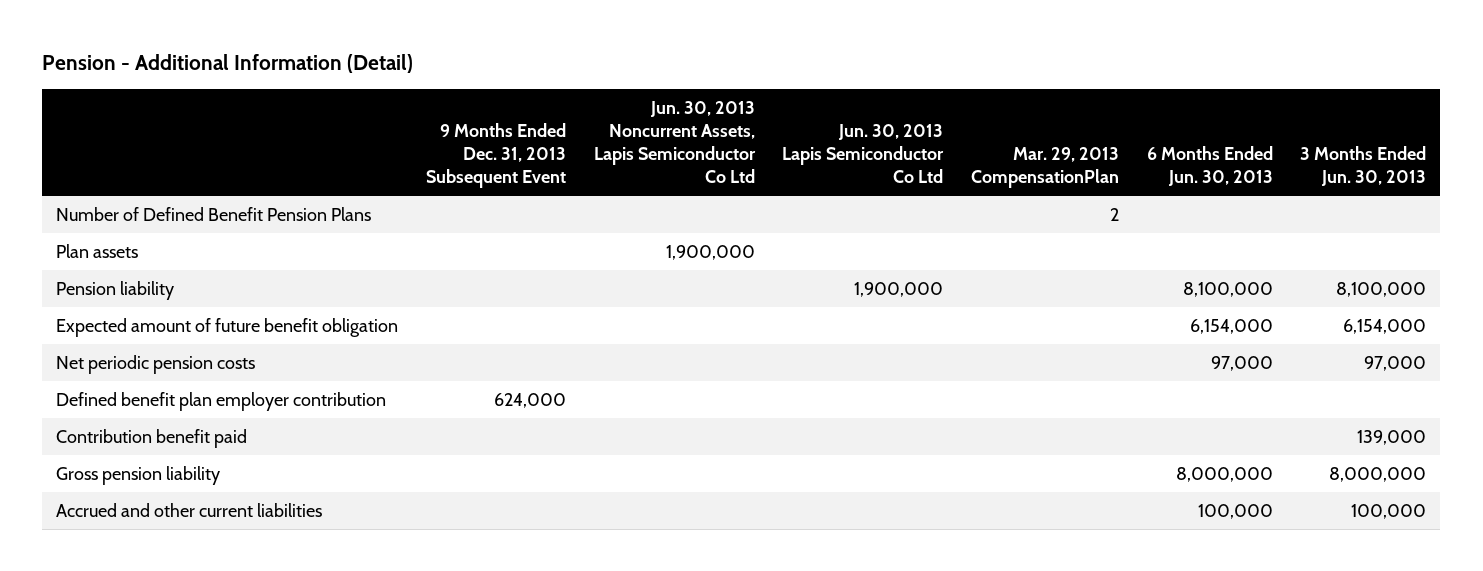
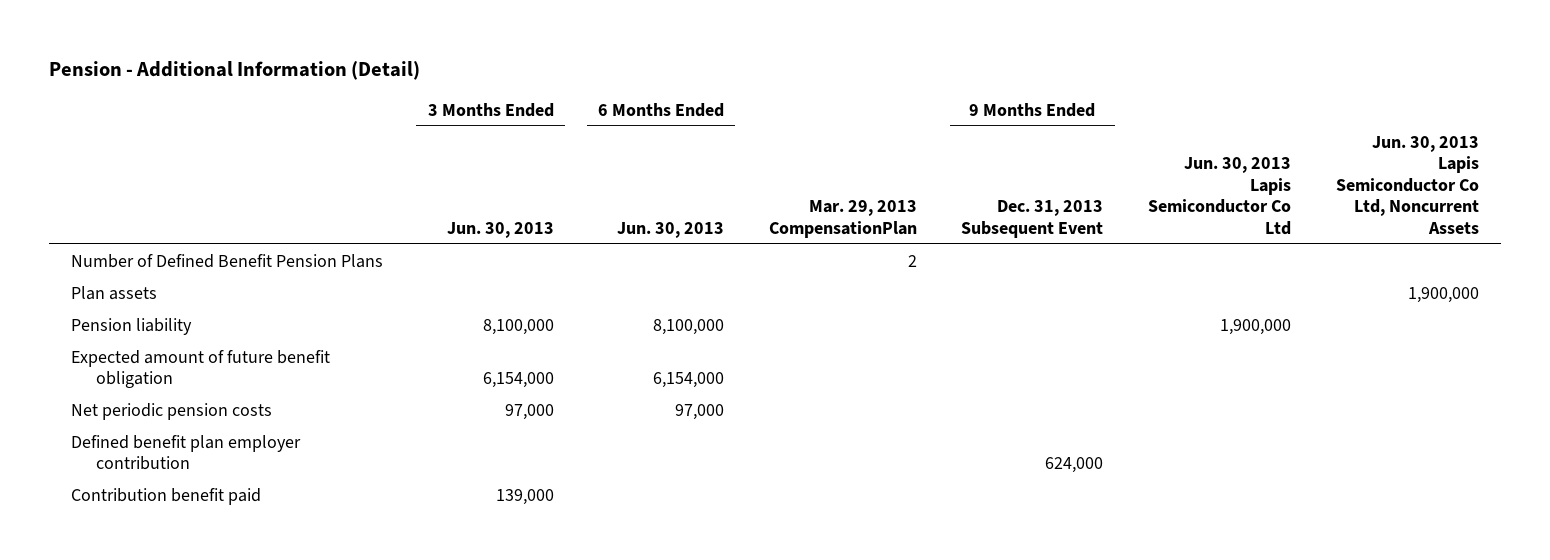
- | 9 Months Ended Dec. 31, 2013 Subsequent Event | Jun. 30, 2013 Noncurrent Assets, Lapis Semiconductor Co Ltd | Jun. 30, 2013 Lapis Semiconductor Co Ltd | Mar. 29, 2013 CompensationPlan | 6 Months Ended Jun. 30, 2013 | 3 Months Ended Jun. 30, 2013
+ | 3 Months Ended Jun. 30, 2013 | 6 Months Ended Jun. 30, 2013 | Mar. 29, 2013 CompensationPlan | 9 Months Ended Dec. 31, 2013 Subsequent Event | Jun. 30, 2013 Lapis Semiconductor Co Ltd | Jun. 30, 2013 Lapis Semiconductor Co Ltd, Noncurrent Assets
- Gross pension liability | | | | | 8,000,000 | 8,000,000
- Accrued and other current liabilities | | | | | 100,000 | 100,000

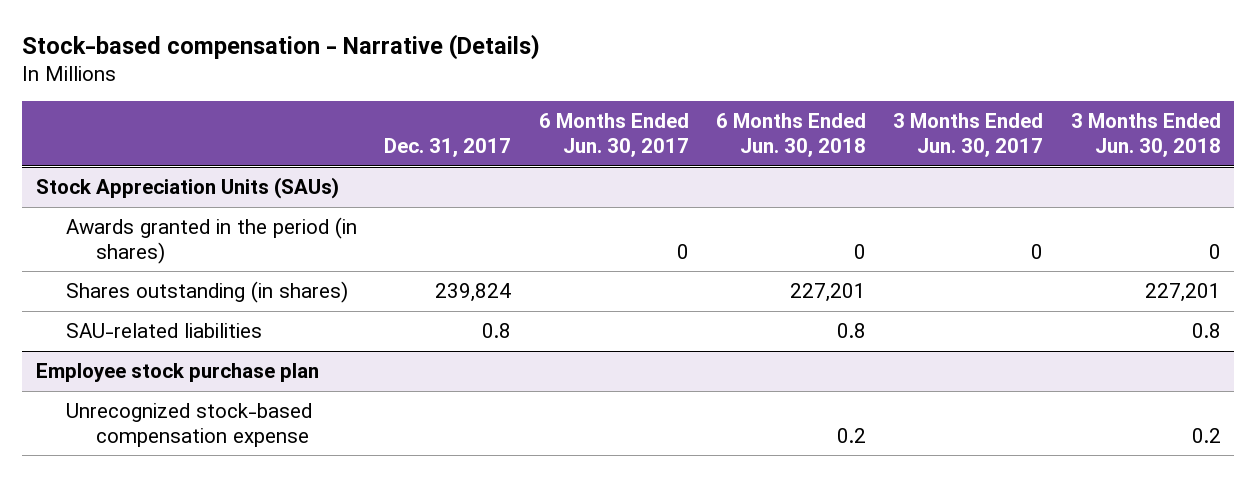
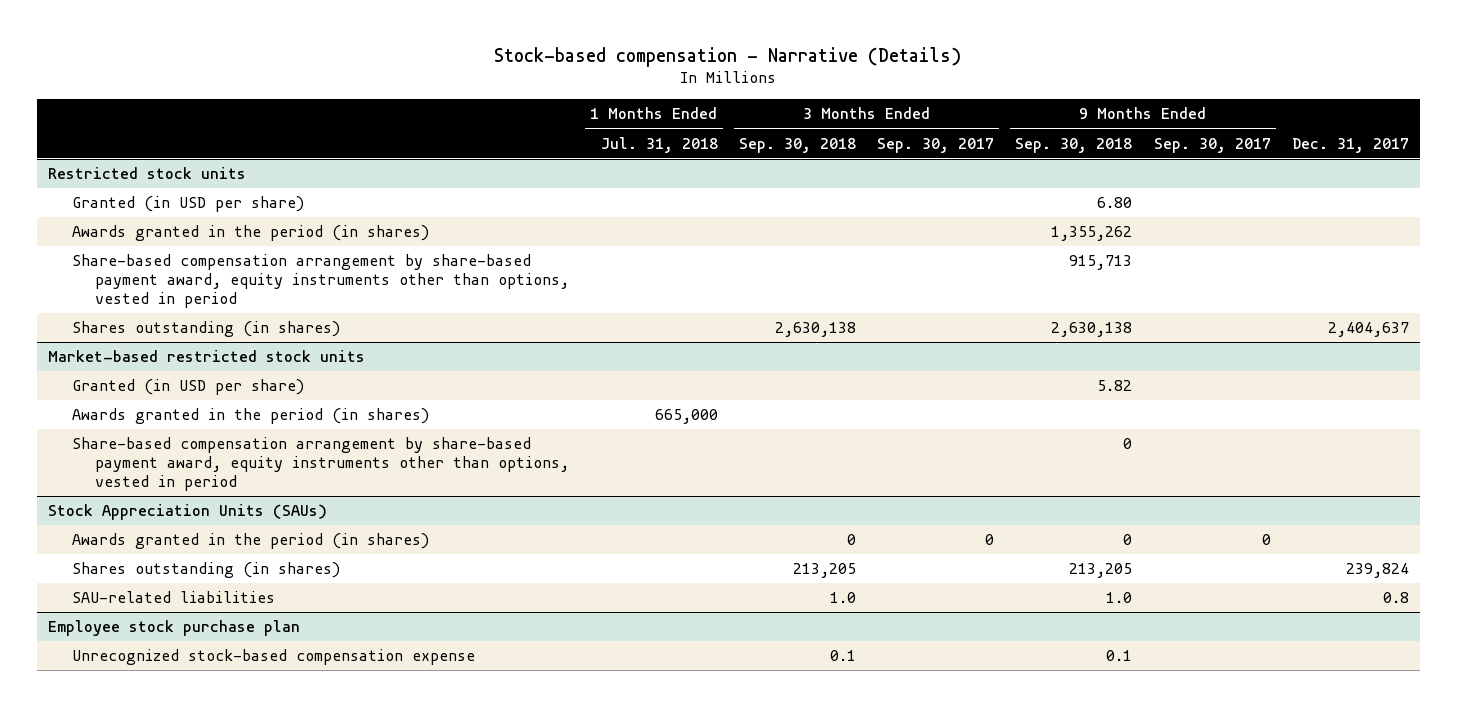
- | Dec. 31, 2017 | 6 Months Ended Jun. 30, 2017 | 6 Months Ended Jun. 30, 2018 | 3 Months Ended Jun. 30, 2017 | 3 Months Ended Jun. 30, 2018
+ | 1 Months Ended Jul. 31, 2018 | 3 Months Ended Sep. 30, 2018 | 3 Months Ended Sep. 30, 2017 | 9 Months Ended Sep. 30, 2018 | 9 Months Ended Sep. 30, 2017 | Dec. 31, 2017
+ Restricted stock units
+ Granted (in USD per share) | | | | 6.80 | |
+ Awards granted in the period (in shares) | | | | 1,355,262 | |
+ Share-based compensation arrangement by share-based payment award, equity instruments other than options, vested in period | | | | 915,713 | |
+ Shares outstanding (in shares) | | 2,630,138 | | 2,630,138 | | 2,404,637
+ Market-based restricted stock units
+ Granted (in USD per share) | | | | 5.82 | |
+ Awards granted in the period (in shares) | 665,000 | | | | |
+ Share-based compensation arrangement by share-based payment award, equity instruments other than options, vested in period | | | | 0 | |

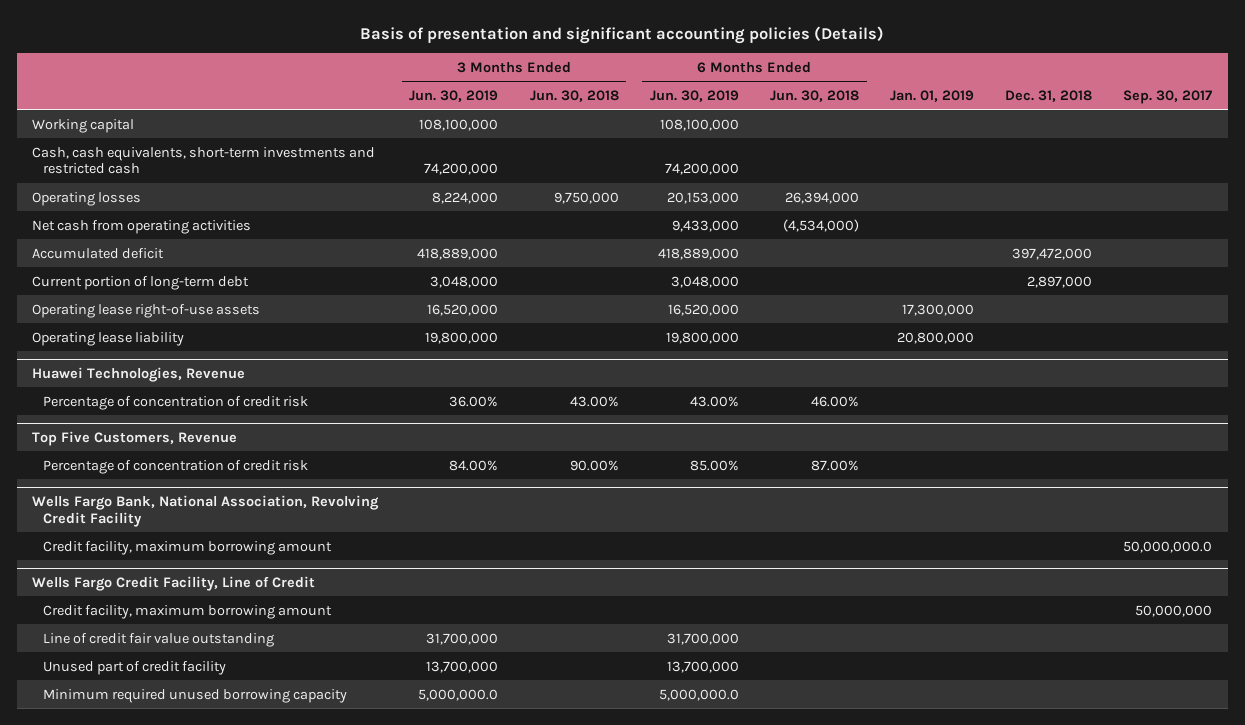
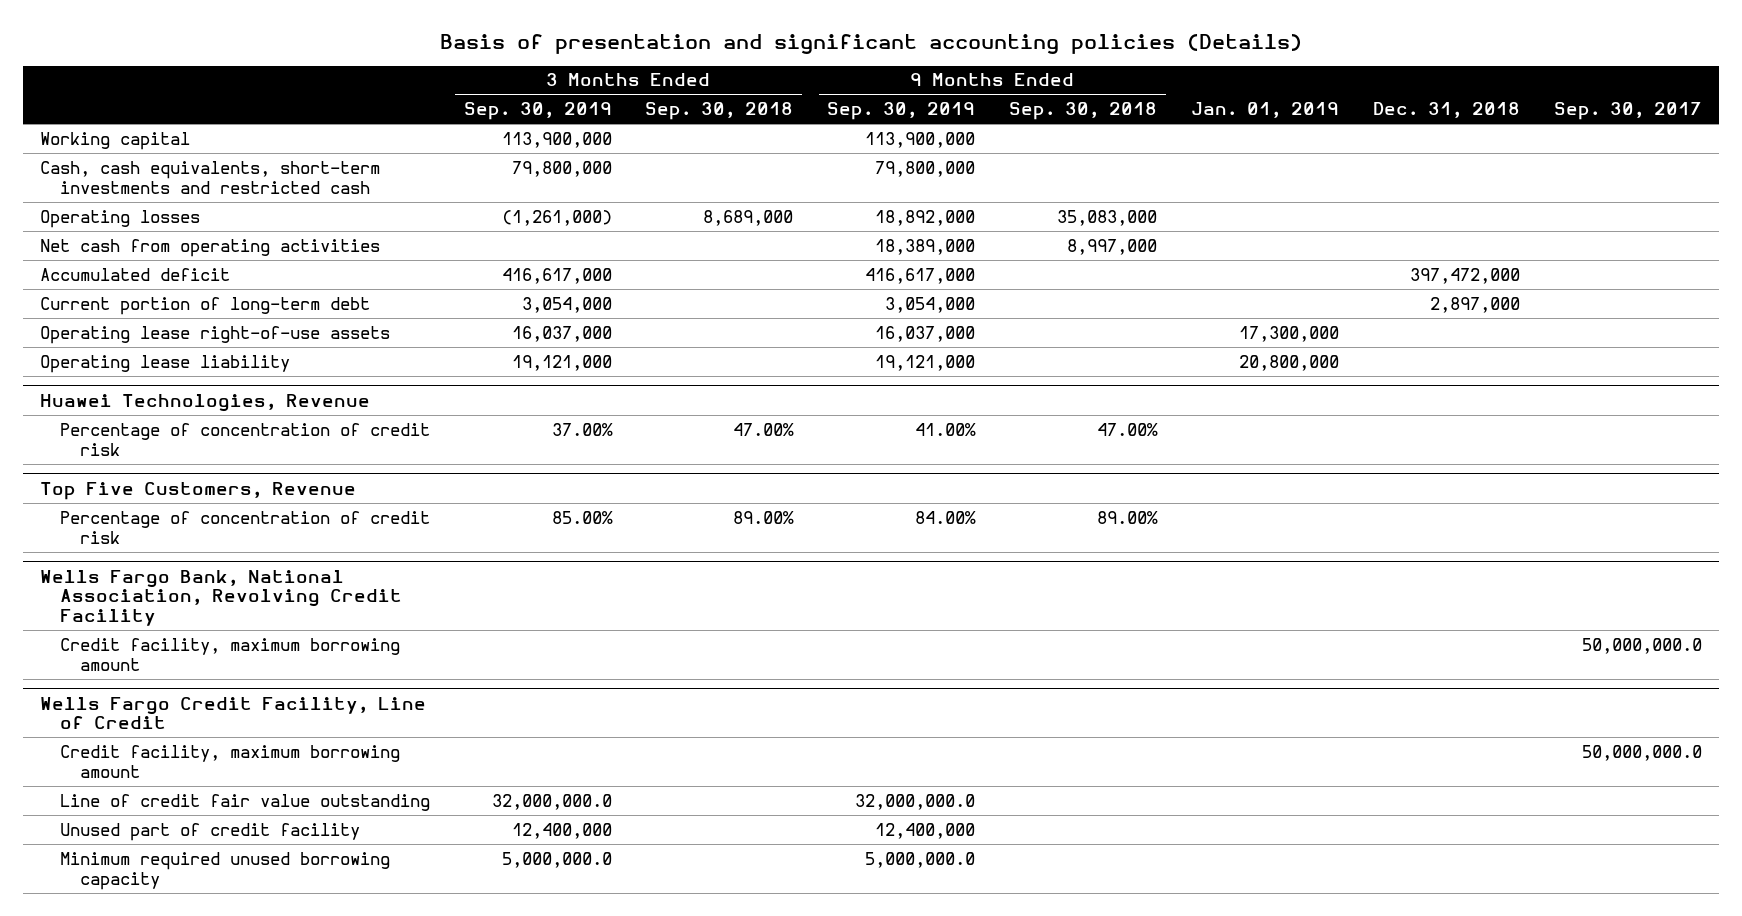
- | 3 Months Ended Jun. 30, 2019 | 3 Months Ended Jun. 30, 2018 | 6 Months Ended Jun. 30, 2019 | 6 Months Ended Jun. 30, 2018 | Jan. 01, 2019 | Dec. 31, 2018 | Sep. 30, 2017
+ | 3 Months Ended Sep. 30, 2019 | 3 Months Ended Sep. 30, 2018 | 9 Months Ended Sep. 30, 2019 | 9 Months Ended Sep. 30, 2018 | Jan. 01, 2019 | Dec. 31, 2018 | Sep. 30, 2017
@ Wells Fargo Credit Facility, Line of Credit
- Credit facility, maximum borrowing amount | | | | | | | 50,000,000
+ Credit facility, maximum borrowing amount | | | | | | | 50,000,000.0

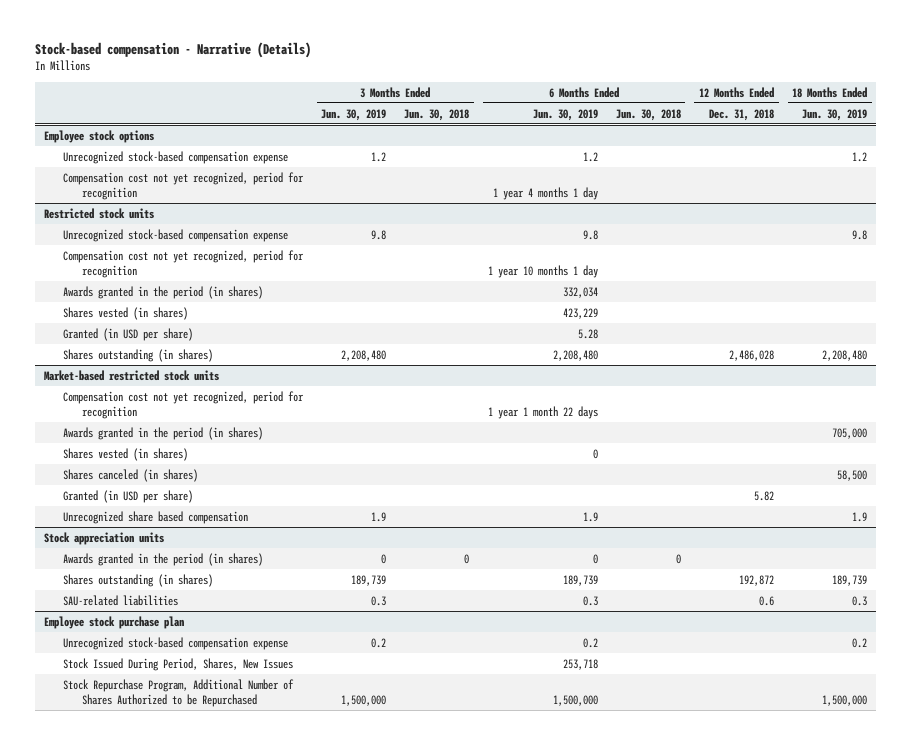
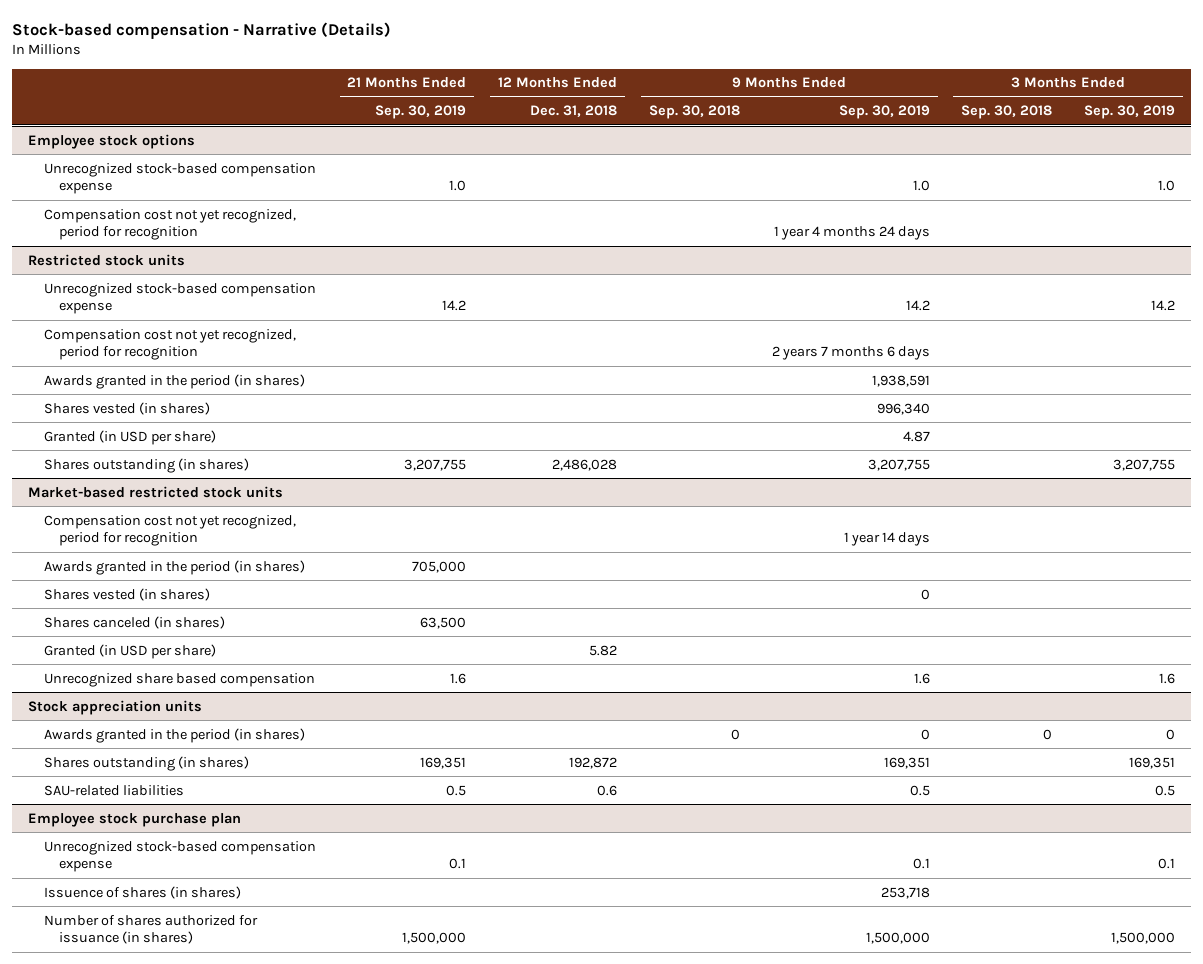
- | 3 Months Ended Jun. 30, 2019 | 3 Months Ended Jun. 30, 2018 | 6 Months Ended Jun. 30, 2019 | 6 Months Ended Jun. 30, 2018 | 12 Months Ended Dec. 31, 2018 | 18 Months Ended Jun. 30, 2019
+ | 21 Months Ended Sep. 30, 2019 | 12 Months Ended Dec. 31, 2018 | 9 Months Ended Sep. 30, 2018 | 9 Months Ended Sep. 30, 2019 | 3 Months Ended Sep. 30, 2018 | 3 Months Ended Sep. 30, 2019
@ Employee stock purchase plan
- Stock Issued During Period, Shares, New Issues | | | 253,718 | | |
- Stock Repurchase Program, Additional Number of Shares Authorized to be Repurchased | 1,500,000 | | 1,500,000 | | | 1,500,000
+ Issuence of shares (in shares) | | | | 253,718 | |
+ Number of shares authorized for issuance (in shares) | 1,500,000 | | | 1,500,000 | | 1,500,000

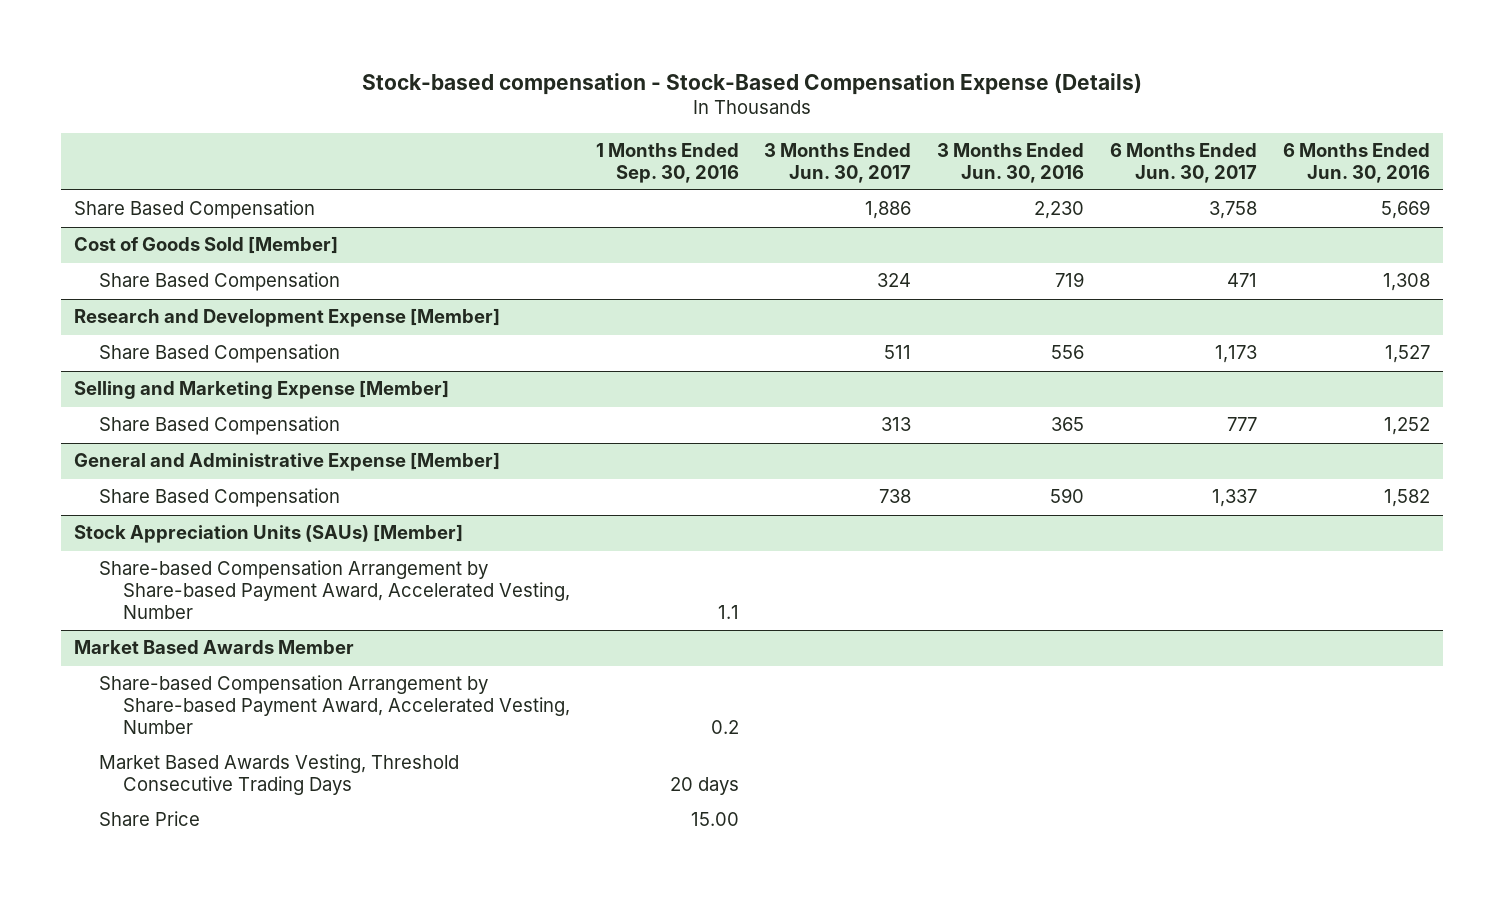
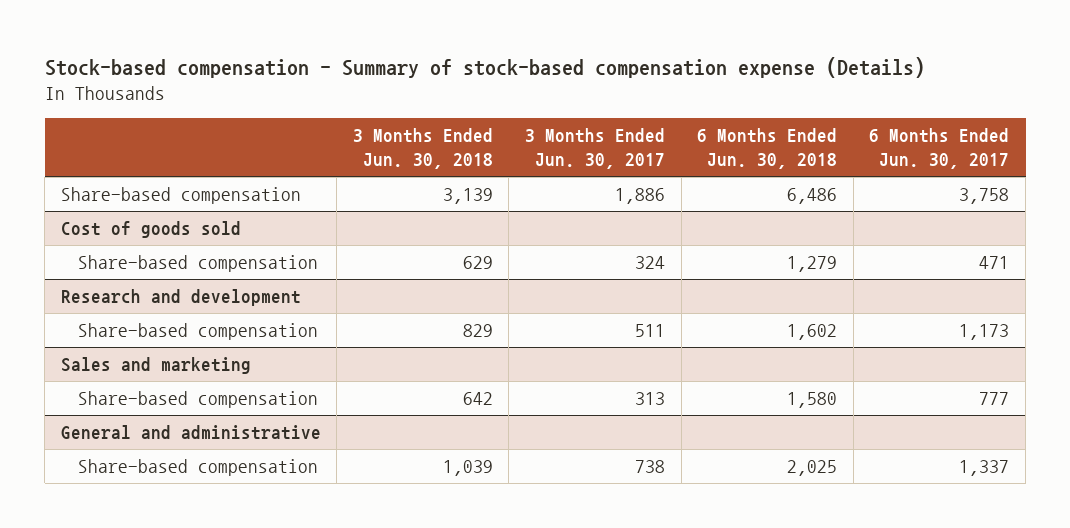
- Stock-based compensation - Stock-Based Compensation Expense (Details)
+ Stock-based compensation - Summary of stock-based compensation expense (Details)
- | 1 Months Ended Sep. 30, 2016 | 3 Months Ended Jun. 30, 2017 | 3 Months Ended Jun. 30, 2016 | 6 Months Ended Jun. 30, 2017 | 6 Months Ended Jun. 30, 2016
+ | 3 Months Ended Jun. 30, 2018 | 3 Months Ended Jun. 30, 2017 | 6 Months Ended Jun. 30, 2018 | 6 Months Ended Jun. 30, 2017
- Share Based Compensation | | 1,886 | 2,230 | 3,758 | 5,669
- Cost of Goods Sold [Member]
- Share Based Compensation | | 324 | 719 | 471 | 1,308
- Research and Development Expense [Member]
- Share Based Compensation | | 511 | 556 | 1,173 | 1,527
- Selling and Marketing Expense [Member]
- Share Based Compensation | | 313 | 365 | 777 | 1,252
- General and Administrative Expense [Member]
- Share Based Compensation | | 738 | 590 | 1,337 | 1,582
- Stock Appreciation Units (SAUs) [Member]
- Share-based Compensation Arrangement by Share-based Payment Award, Accelerated Vesting, Number | 1.1 | | | |
- Market Based Awards Member
- Share-based Compensation Arrangement by Share-based Payment Award, Accelerated Vesting, Number | 0.2 | | | |
- Market Based Awards Vesting, Threshold Consecutive Trading Days | 20 days | | | |
- Share Price | 15.00 | | | |
+ Share-based compensation | 3,139 | 1,886 | 6,486 | 3,758
+ Cost of goods sold
+ Share-based compensation | 629 | 324 | 1,279 | 471
+ Research and development
+ Share-based compensation | 829 | 511 | 1,602 | 1,173
+ Sales and marketing
+ Share-based compensation | 642 | 313 | 1,580 | 777
+ General and administrative
+ Share-based compensation | 1,039 | 738 | 2,025 | 1,337

